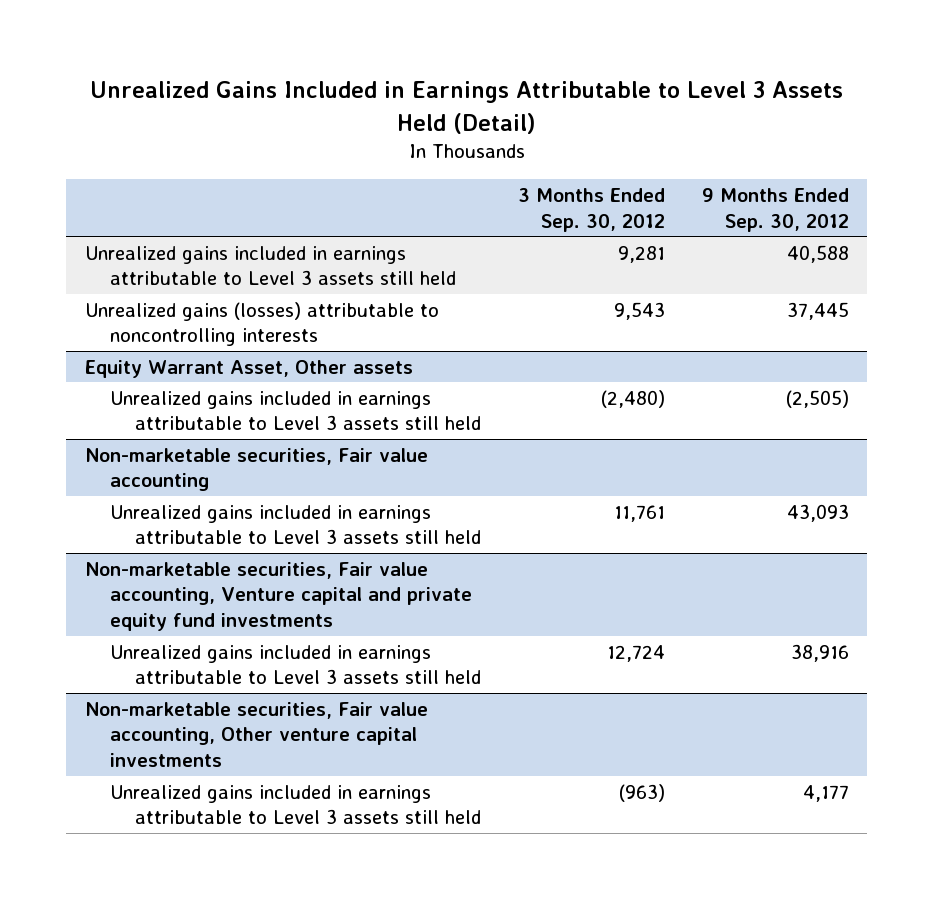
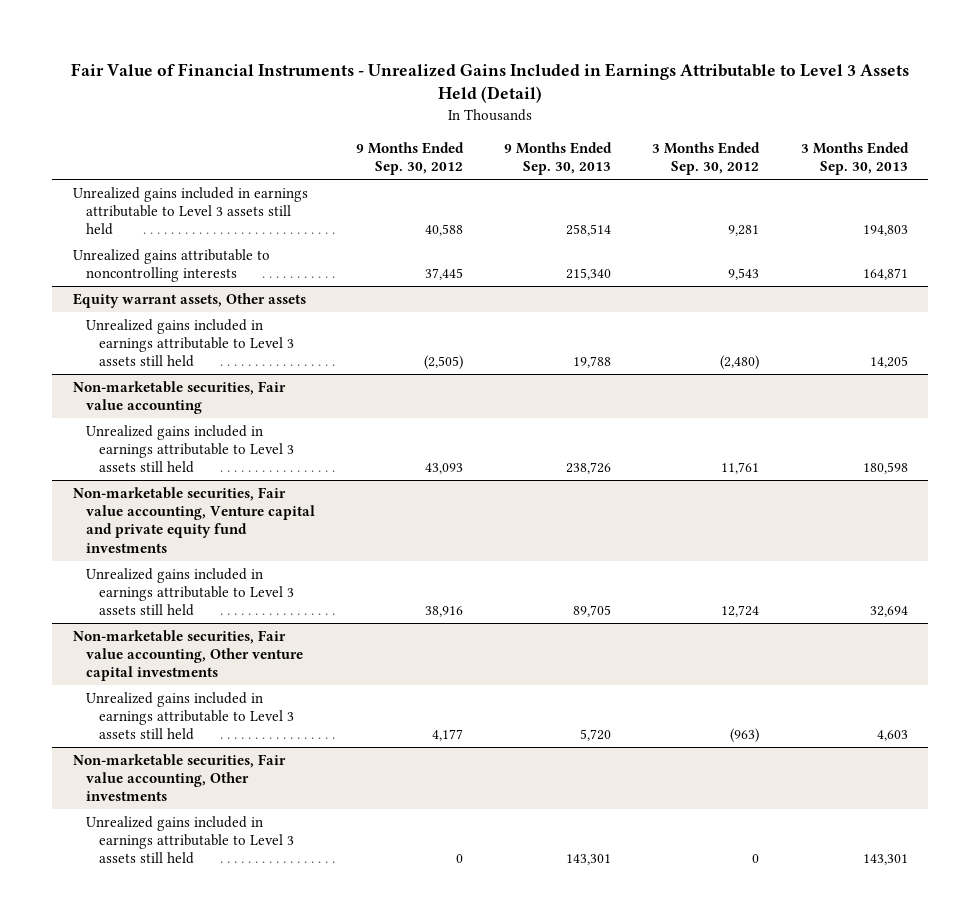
- Unrealized Gains Included in Earnings Attributable to Level 3 Assets Held (Detail)
+ Fair Value of Financial Instruments - Unrealized Gains Included in Earnings Attributable to Level 3 Assets Held (Detail)
- | 3 Months Ended Sep. 30, 2012 | 9 Months Ended Sep. 30, 2012
+ | 9 Months Ended Sep. 30, 2012 | 9 Months Ended Sep. 30, 2013 | 3 Months Ended Sep. 30, 2012 | 3 Months Ended Sep. 30, 2013
- Unrealized gains (losses) attributable to noncontrolling interests | 9,543 | 37,445
- Equity Warrant Asset, Other assets
+ Unrealized gains attributable to noncontrolling interests | 37,445 | 215,340 | 9,543 | 164,871
+ Equity warrant assets, Other assets
+ Non-marketable securities, Fair value accounting, Other investments
+ Unrealized gains included in earnings attributable to Level 3 assets still held | 0 | 143,301 | 0 | 143,301

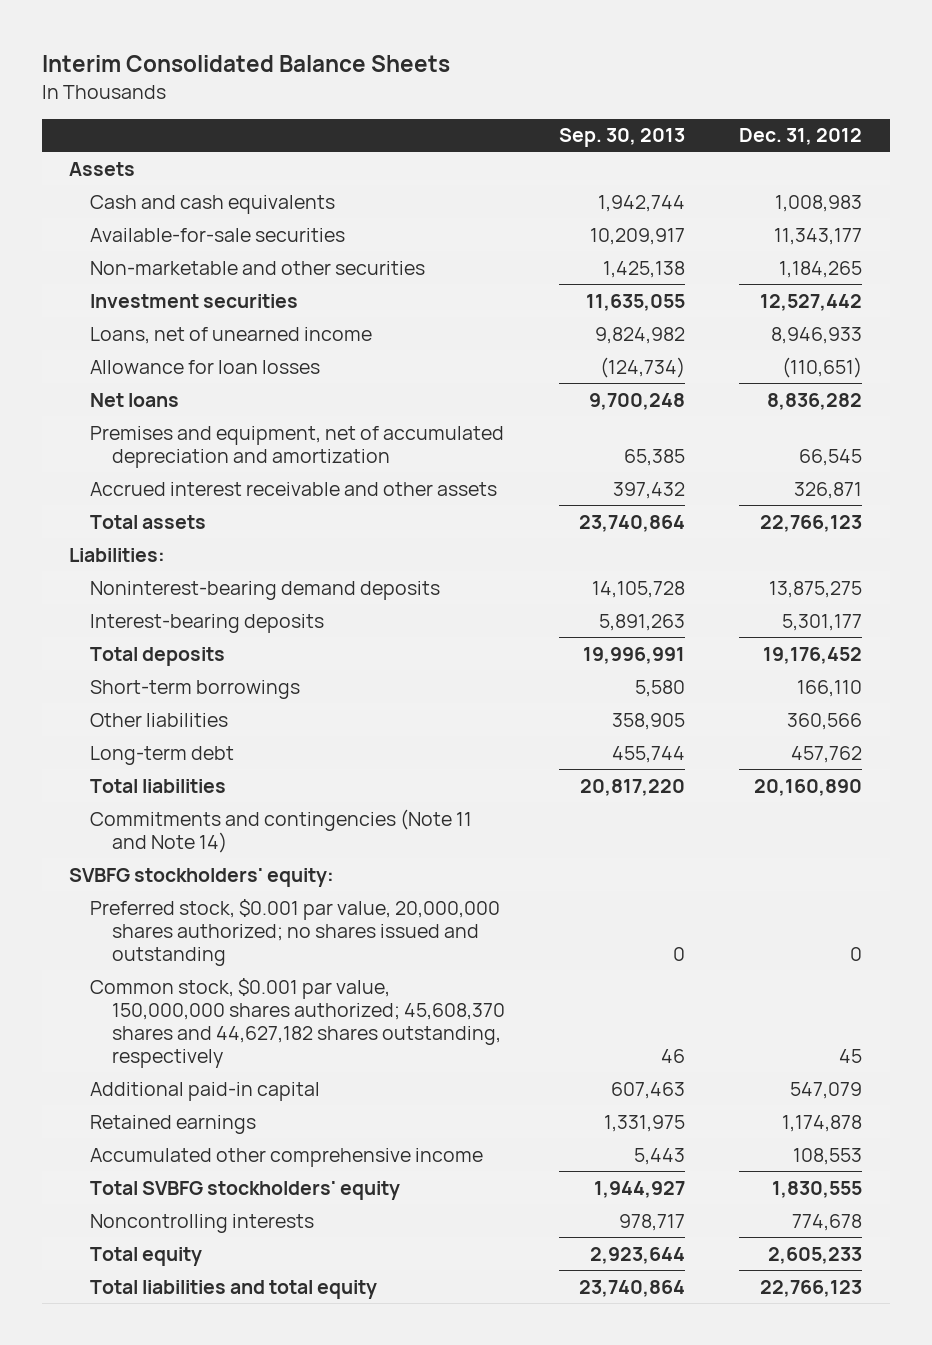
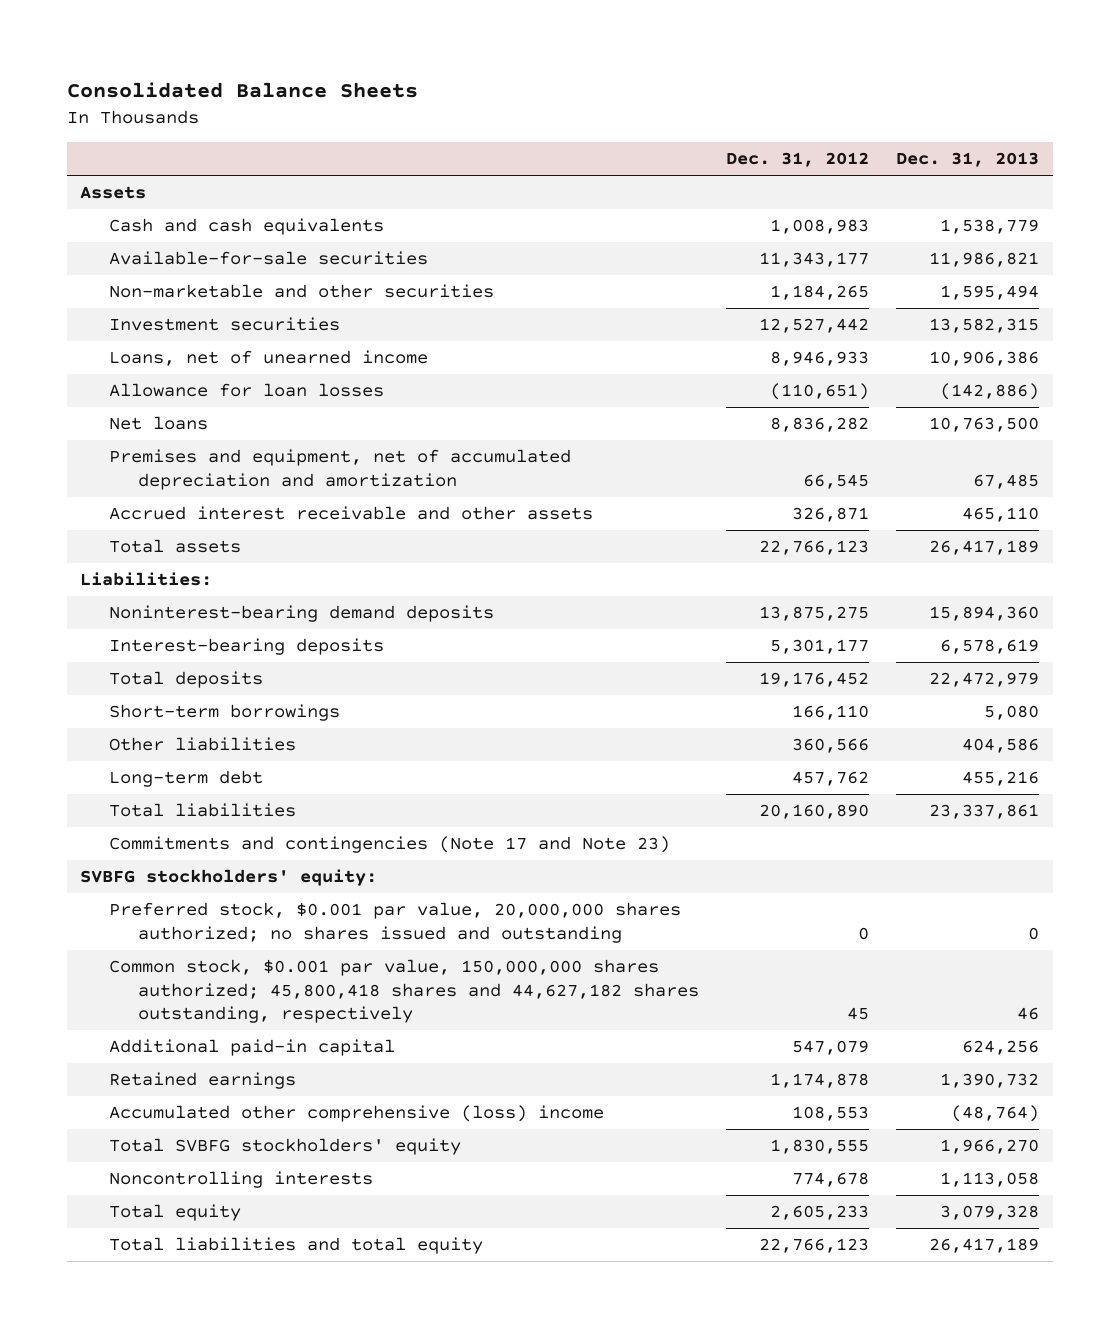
- Interim Consolidated Balance Sheets
+ Consolidated Balance Sheets
- | Sep. 30, 2013 | Dec. 31, 2012
+ | Dec. 31, 2012 | Dec. 31, 2013
- Commitments and contingencies (Note 11 and Note 14)
+ Commitments and contingencies (Note 17 and Note 23)
- Common stock, $0.001 par value, 150,000,000 shares authorized; 45,608,370 shares and 44,627,182 shares outstanding, respectively | 46 | 45
+ Common stock, $0.001 par value, 150,000,000 shares authorized; 45,800,418 shares and 44,627,182 shares outstanding, respectively | 45 | 46
- Accumulated other comprehensive income | 5,443 | 108,553
+ Accumulated other comprehensive (loss) income | 108,553 | (48,764)

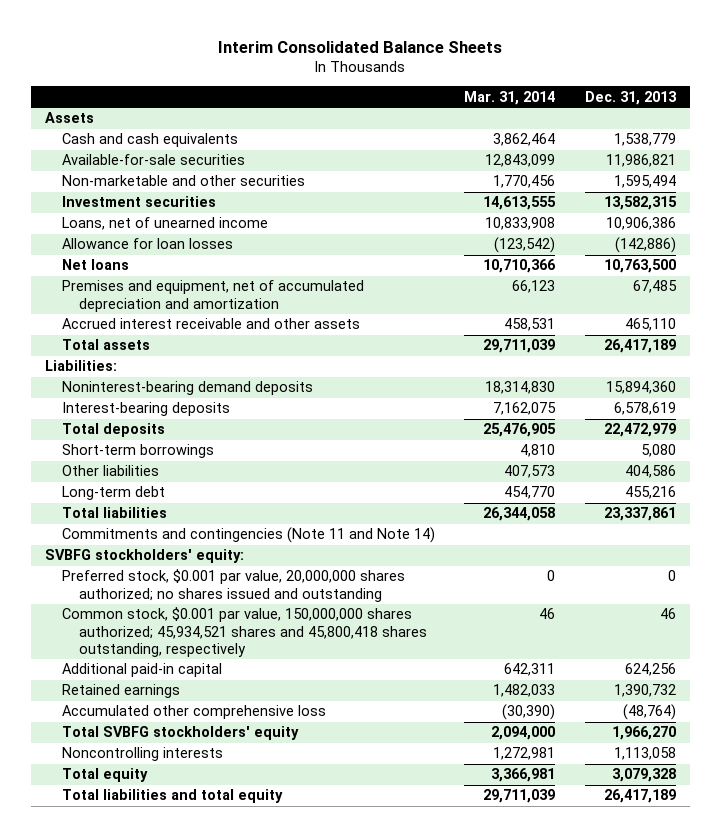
- Consolidated Balance Sheets
+ Interim Consolidated Balance Sheets
- | Dec. 31, 2012 | Dec. 31, 2013
+ | Mar. 31, 2014 | Dec. 31, 2013
- Commitments and contingencies (Note 17 and Note 23)
+ Commitments and contingencies (Note 11 and Note 14)
- Common stock, $0.001 par value, 150,000,000 shares authorized; 45,800,418 shares and 44,627,182 shares outstanding, respectively | 45 | 46
+ Common stock, $0.001 par value, 150,000,000 shares authorized; 45,934,521 shares and 45,800,418 shares outstanding, respectively | 46 | 46
- Accumulated other comprehensive (loss) income | 108,553 | (48,764)
+ Accumulated other comprehensive loss | (30,390) | (48,764)

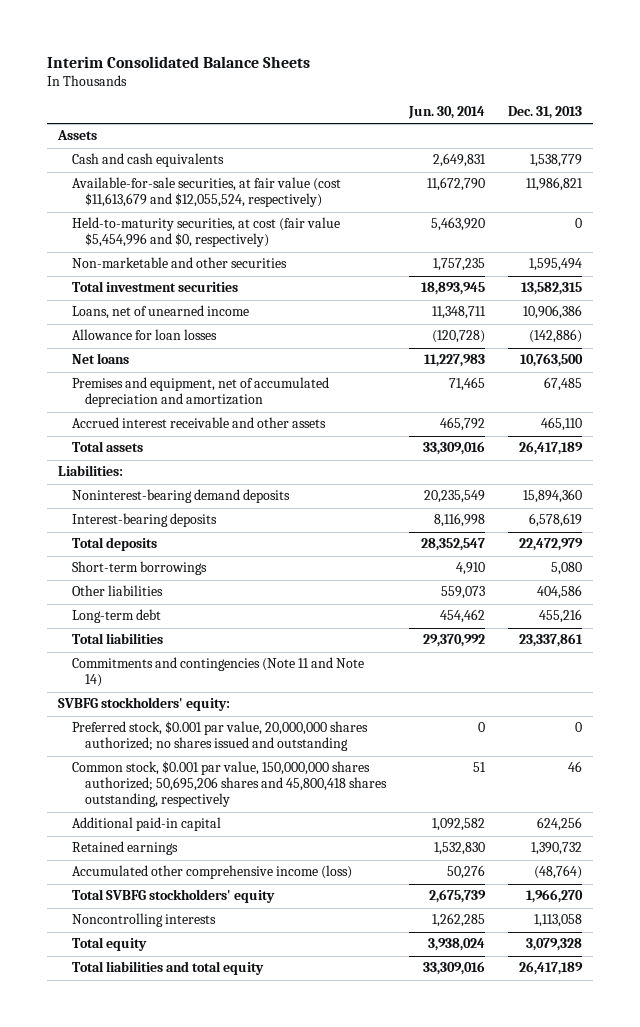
- | Mar. 31, 2014 | Dec. 31, 2013
+ | Jun. 30, 2014 | Dec. 31, 2013
- Available-for-sale securities | 12,843,099 | 11,986,821
+ Available-for-sale securities, at fair value (cost $11,613,679 and $12,055,524, respectively) | 11,672,790 | 11,986,821
+ Held-to-maturity securities, at cost (fair value $5,454,996 and $0, respectively) | 5,463,920 | 0
- Investment securities | 14,613,555 | 13,582,315
+ Total investment securities | 18,893,945 | 13,582,315
- Common stock, $0.001 par value, 150,000,000 shares authorized; 45,934,521 shares and 45,800,418 shares outstanding, respectively | 46 | 46
+ Common stock, $0.001 par value, 150,000,000 shares authorized; 50,695,206 shares and 45,800,418 shares outstanding, respectively | 51 | 46
- Accumulated other comprehensive loss | (30,390) | (48,764)
+ Accumulated other comprehensive income (loss) | 50,276 | (48,764)

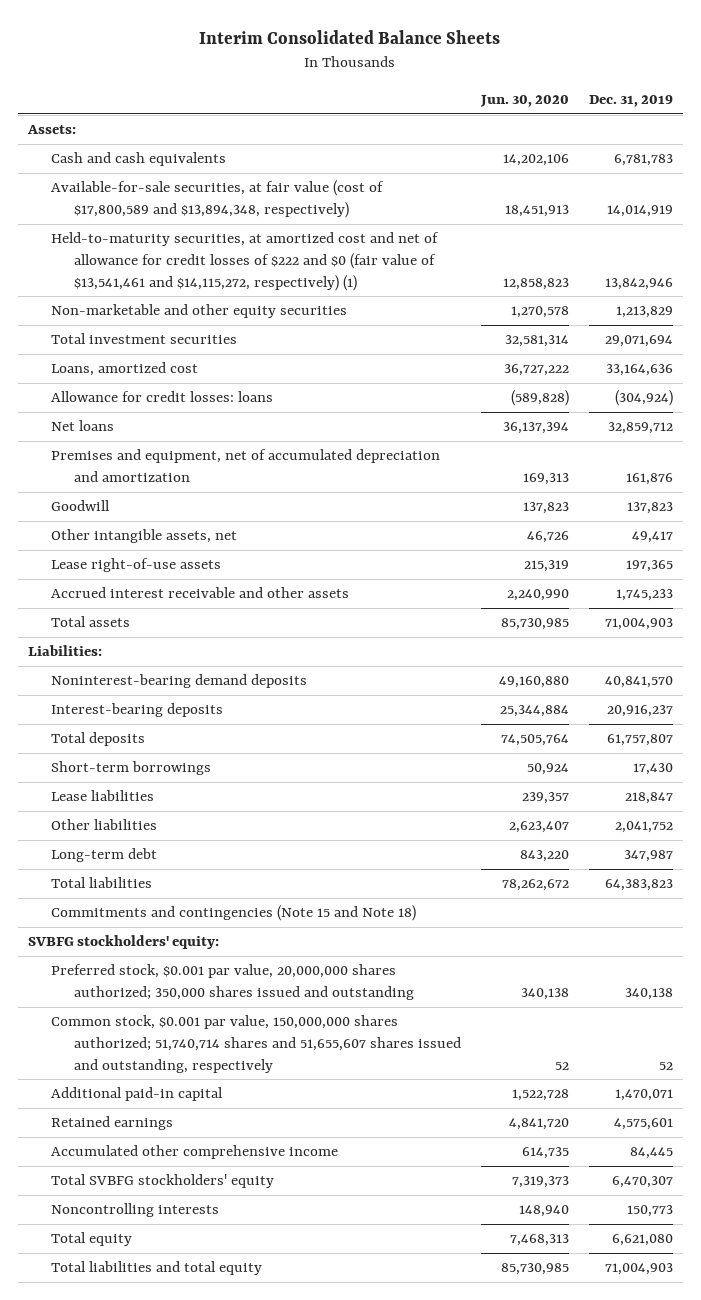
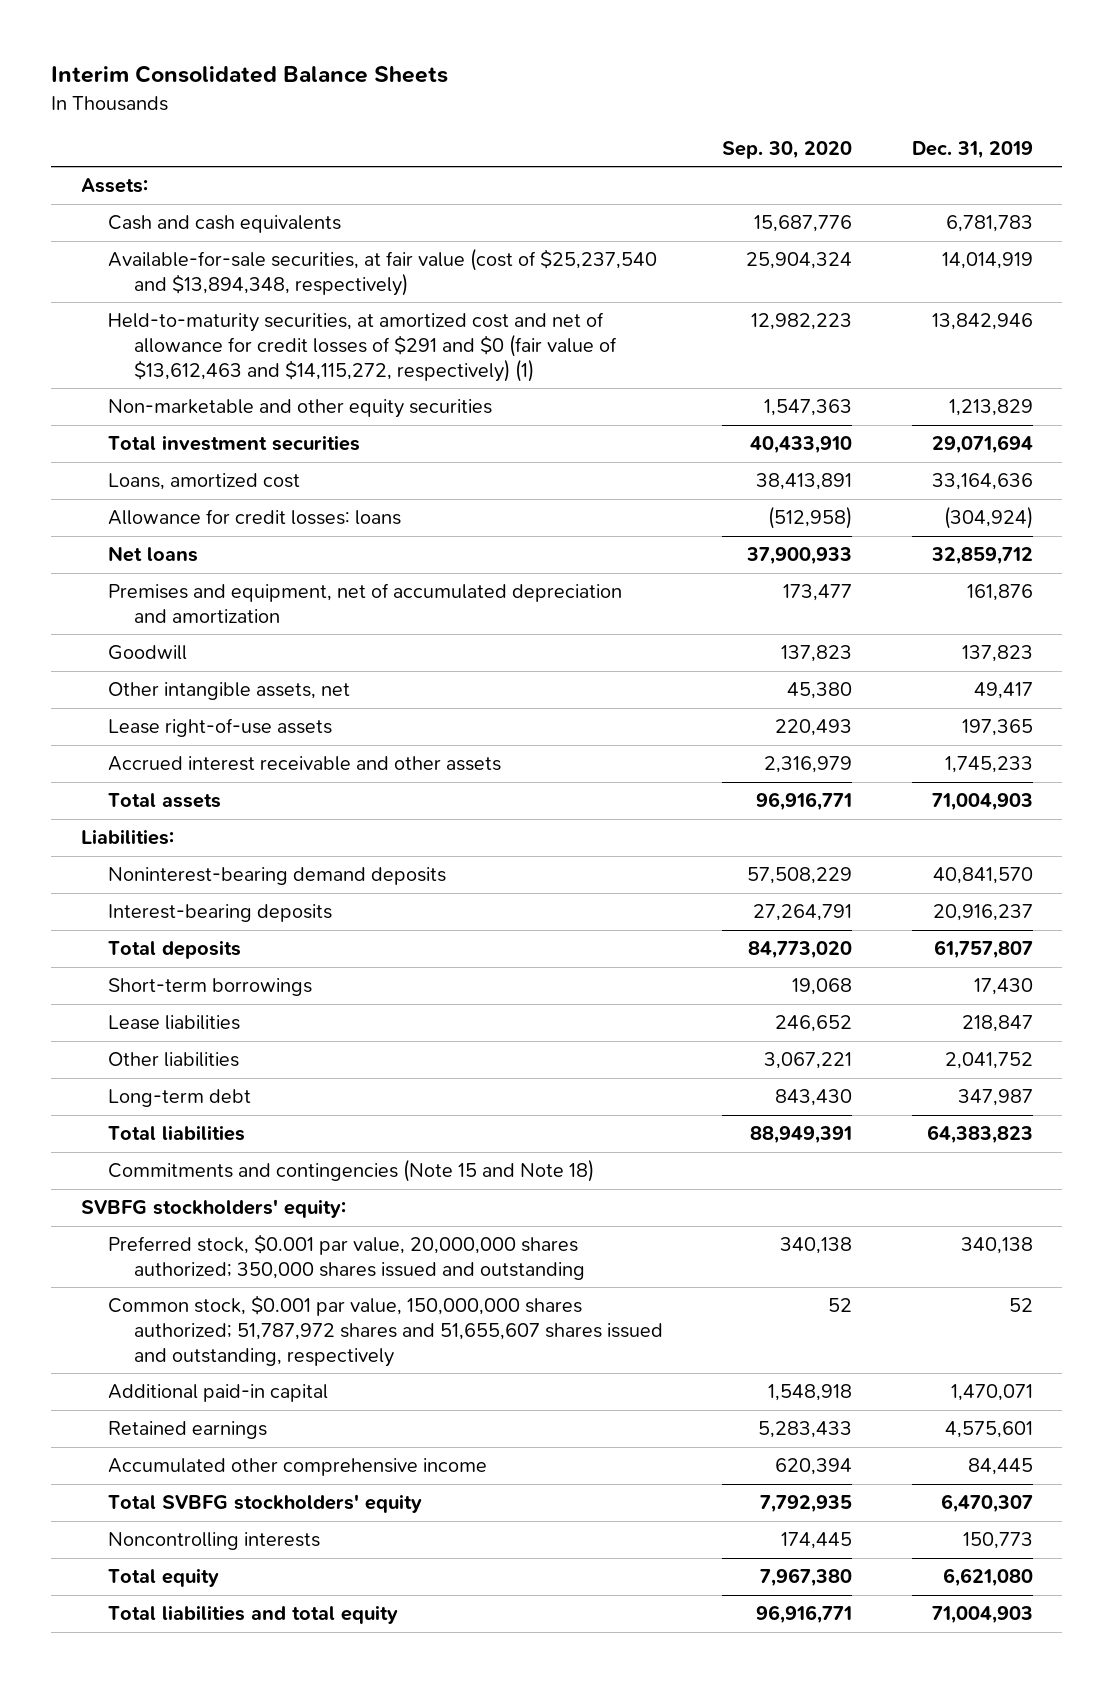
- | Jun. 30, 2020 | Dec. 31, 2019
+ | Sep. 30, 2020 | Dec. 31, 2019
- Available-for-sale securities, at fair value (cost of $17,800,589 and $13,894,348, respectively) | 18,451,913 | 14,014,919
- Held-to-maturity securities, at amortized cost and net of allowance for credit losses of $222 and $0 (fair value of $13,541,461 and $14,115,272, respectively) (1) | 12,858,823 | 13,842,946
+ Available-for-sale securities, at fair value (cost of $25,237,540 and $13,894,348, respectively) | 25,904,324 | 14,014,919
+ Held-to-maturity securities, at amortized cost and net of allowance for credit losses of $291 and $0 (fair value of $13,612,463 and $14,115,272, respectively) (1) | 12,982,223 | 13,842,946
- Common stock, $0.001 par value, 150,000,000 shares authorized; 51,740,714 shares and 51,655,607 shares issued and outstanding, respectively | 52 | 52
+ Common stock, $0.001 par value, 150,000,000 shares authorized; 51,787,972 shares and 51,655,607 shares issued and outstanding, respectively | 52 | 52

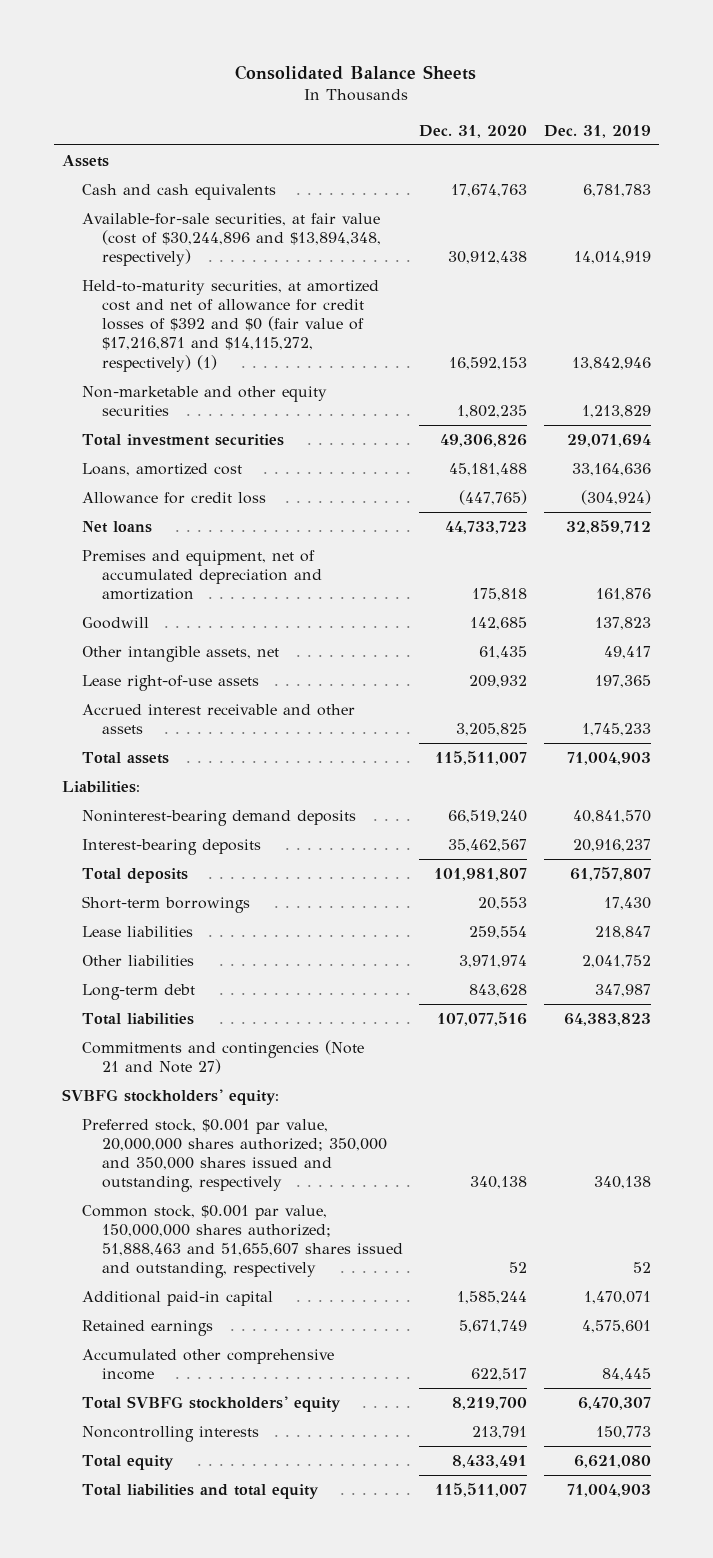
- Interim Consolidated Balance Sheets
+ Consolidated Balance Sheets
- | Sep. 30, 2020 | Dec. 31, 2019
+ | Dec. 31, 2020 | Dec. 31, 2019
- Assets:
+ Assets
- Available-for-sale securities, at fair value (cost of $25,237,540 and $13,894,348, respectively) | 25,904,324 | 14,014,919
- Held-to-maturity securities, at amortized cost and net of allowance for credit losses of $291 and $0 (fair value of $13,612,463 and $14,115,272, respectively) (1) | 12,982,223 | 13,842,946
+ Available-for-sale securities, at fair value (cost of $30,244,896 and $13,894,348, respectively) | 30,912,438 | 14,014,919
+ Held-to-maturity securities, at amortized cost and net of allowance for credit losses of $392 and $0 (fair value of $17,216,871 and $14,115,272, respectively) (1) | 16,592,153 | 13,842,946
- Allowance for credit losses: loans | (512,958) | (304,924)
+ Allowance for credit loss | (447,765) | (304,924)
- Commitments and contingencies (Note 15 and Note 18)
+ Commitments and contingencies (Note 21 and Note 27)
- Preferred stock, $0.001 par value, 20,000,000 shares authorized; 350,000 shares issued and outstanding | 340,138 | 340,138
- Common stock, $0.001 par value, 150,000,000 shares authorized; 51,787,972 shares and 51,655,607 shares issued and outstanding, respectively | 52 | 52
+ Preferred stock, $0.001 par value, 20,000,000 shares authorized; 350,000 and 350,000 shares issued and outstanding, respectively | 340,138 | 340,138
+ Common stock, $0.001 par value, 150,000,000 shares authorized; 51,888,463 and 51,655,607 shares issued and outstanding, respectively | 52 | 52

